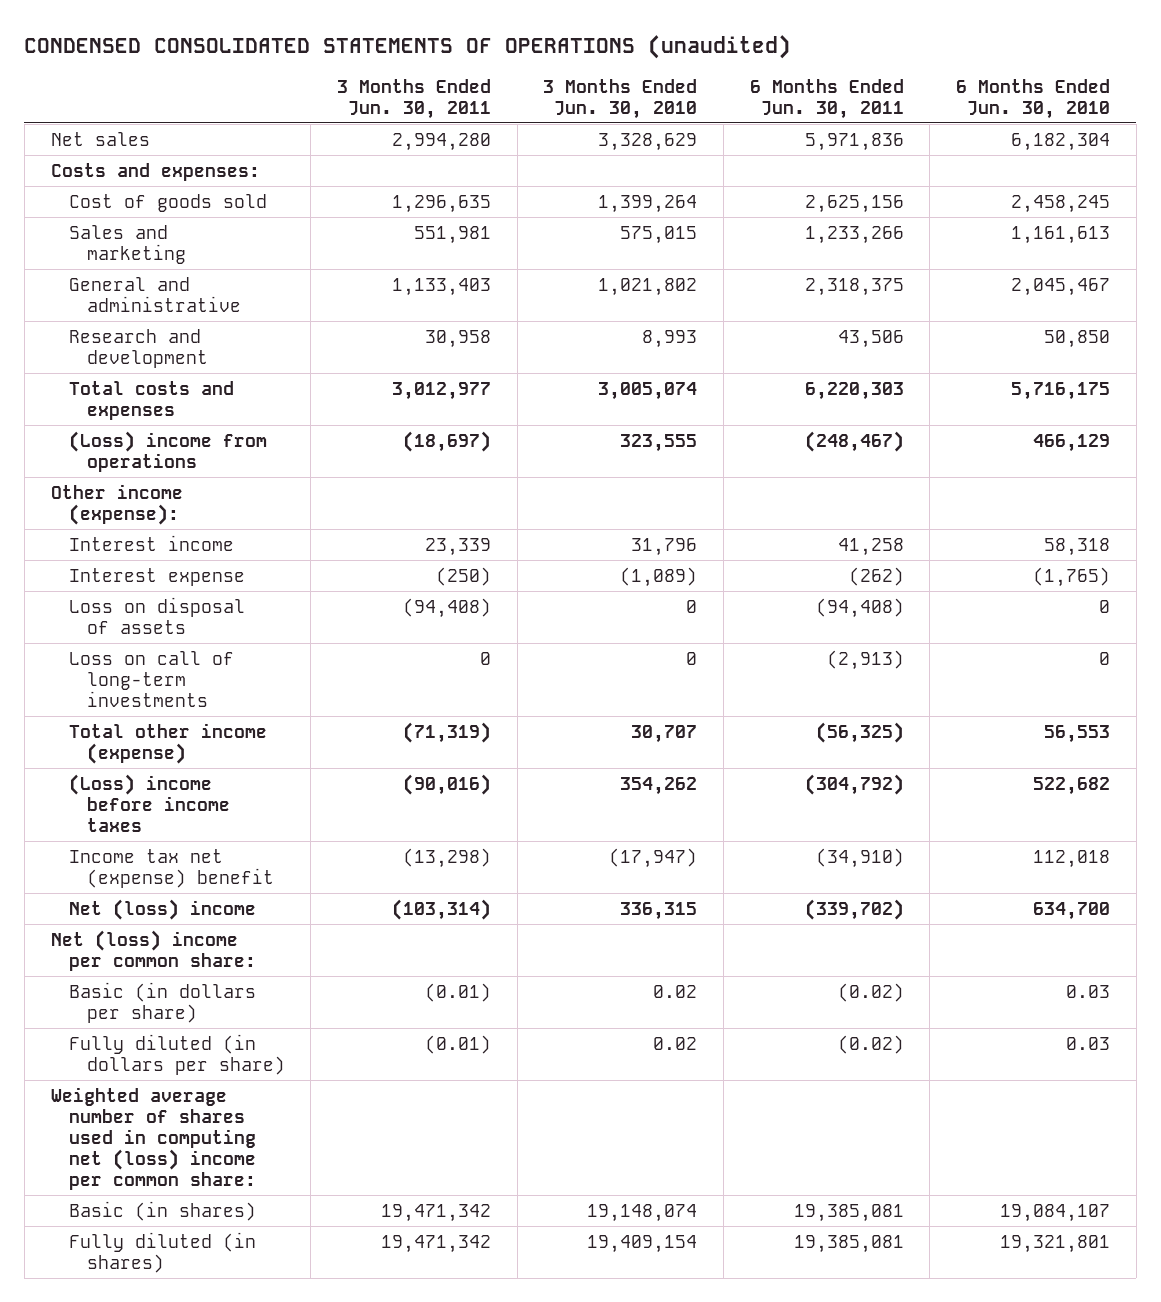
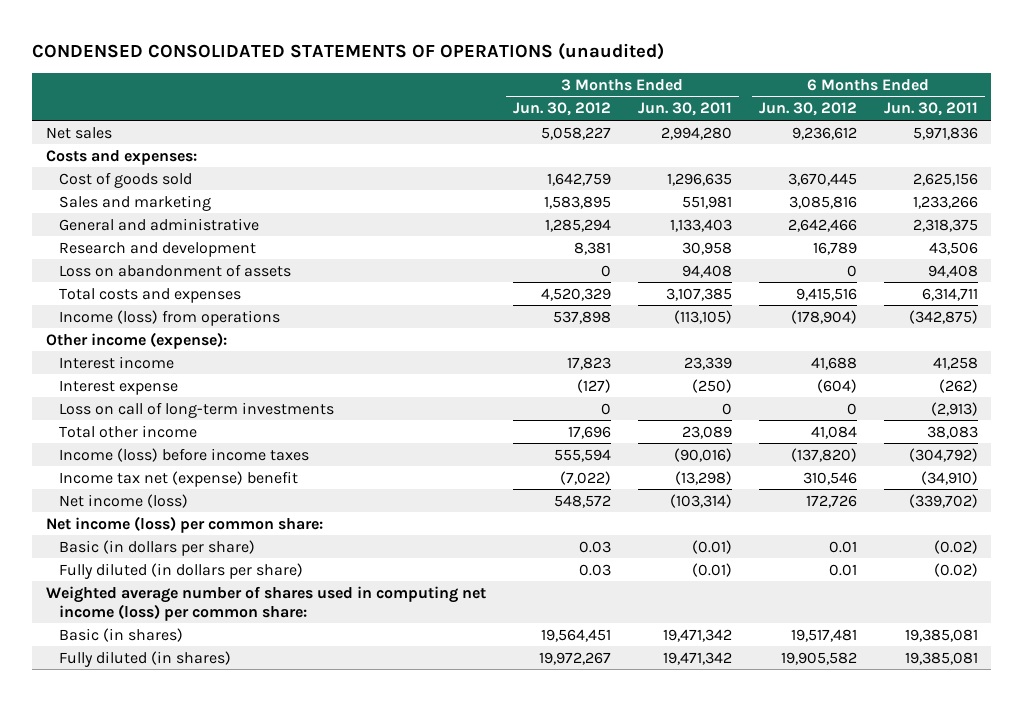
- | 3 Months Ended Jun. 30, 2011 | 3 Months Ended Jun. 30, 2010 | 6 Months Ended Jun. 30, 2011 | 6 Months Ended Jun. 30, 2010
+ | 3 Months Ended Jun. 30, 2012 | 3 Months Ended Jun. 30, 2011 | 6 Months Ended Jun. 30, 2012 | 6 Months Ended Jun. 30, 2011
- Total costs and expenses | 3,012,977 | 3,005,074 | 6,220,303 | 5,716,175
- (Loss) income from operations | (18,697) | 323,555 | (248,467) | 466,129
+ Loss on abandonment of assets | 0 | 94,408 | 0 | 94,408
+ Total costs and expenses | 4,520,329 | 3,107,385 | 9,415,516 | 6,314,711
+ Income (loss) from operations | 537,898 | (113,105) | (178,904) | (342,875)
- Loss on disposal of assets | (94,408) | 0 | (94,408) | 0
- Total other income (expense) | (71,319) | 30,707 | (56,325) | 56,553
- (Loss) income before income taxes | (90,016) | 354,262 | (304,792) | 522,682
+ Total other income | 17,696 | 23,089 | 41,084 | 38,083
+ Income (loss) before income taxes | 555,594 | (90,016) | (137,820) | (304,792)
- Net (loss) income | (103,314) | 336,315 | (339,702) | 634,700
- Net (loss) income per common share:
+ Net income (loss) | 548,572 | (103,314) | 172,726 | (339,702)
+ Net income (loss) per common share:
- Weighted average number of shares used in computing net (loss) income per common share:
+ Weighted average number of shares used in computing net income (loss) per common share:

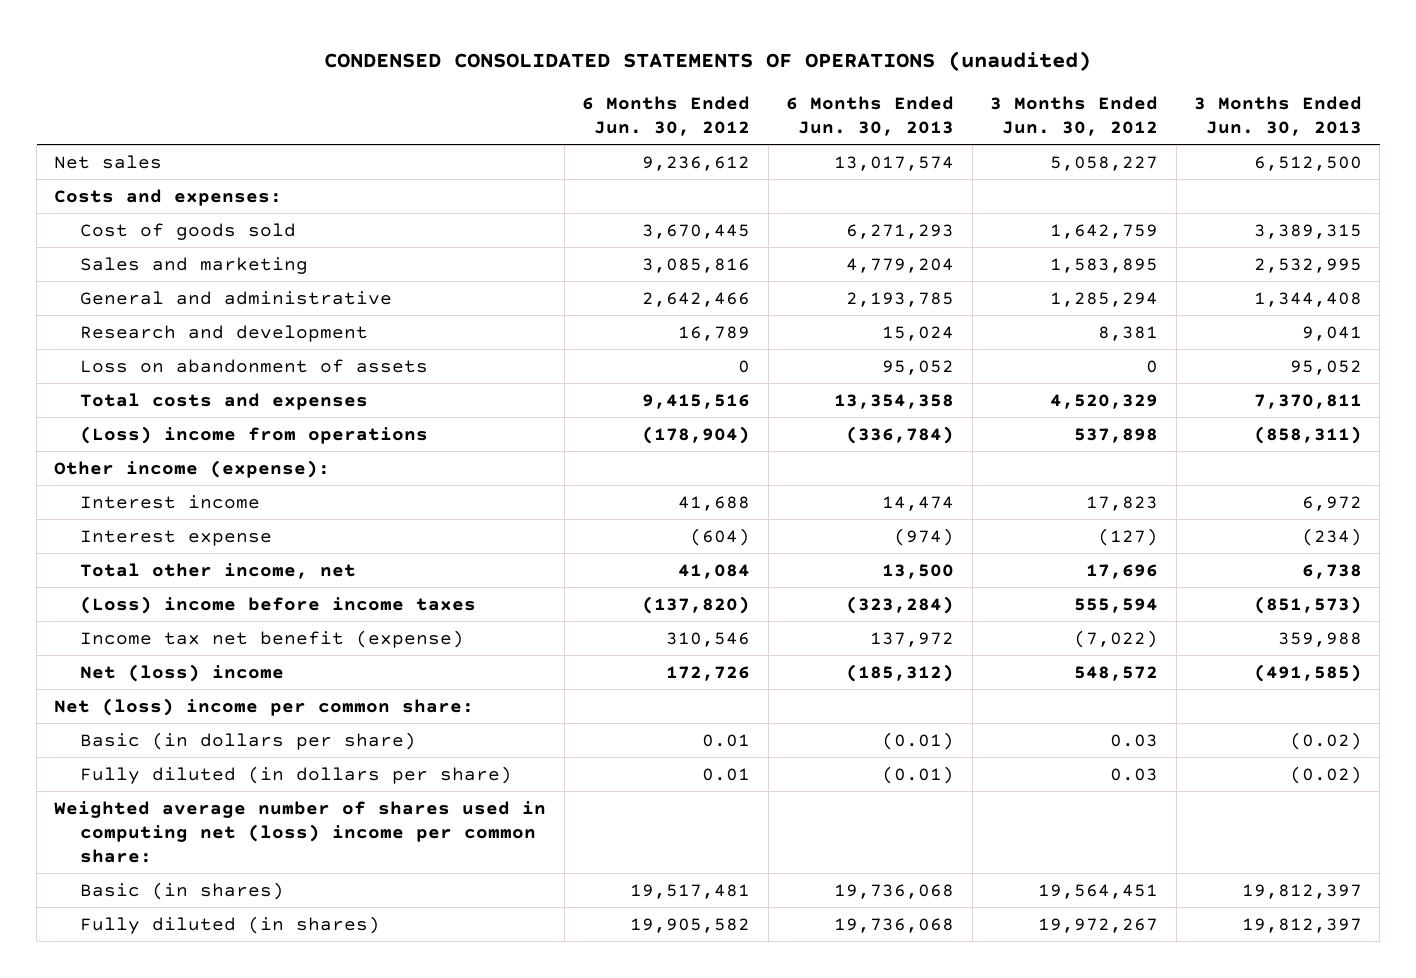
- | 3 Months Ended Jun. 30, 2012 | 3 Months Ended Jun. 30, 2011 | 6 Months Ended Jun. 30, 2012 | 6 Months Ended Jun. 30, 2011
+ | 6 Months Ended Jun. 30, 2012 | 6 Months Ended Jun. 30, 2013 | 3 Months Ended Jun. 30, 2012 | 3 Months Ended Jun. 30, 2013
- Income (loss) from operations | 537,898 | (113,105) | (178,904) | (342,875)
+ (Loss) income from operations | (178,904) | (336,784) | 537,898 | (858,311)
- Loss on call of long-term investments | 0 | 0 | 0 | (2,913)
- Total other income | 17,696 | 23,089 | 41,084 | 38,083
- Income (loss) before income taxes | 555,594 | (90,016) | (137,820) | (304,792)
- Income tax net (expense) benefit | (7,022) | (13,298) | 310,546 | (34,910)
- Net income (loss) | 548,572 | (103,314) | 172,726 | (339,702)
- Net income (loss) per common share:
+ Total other income, net | 41,084 | 13,500 | 17,696 | 6,738
+ (Loss) income before income taxes | (137,820) | (323,284) | 555,594 | (851,573)
+ Income tax net benefit (expense) | 310,546 | 137,972 | (7,022) | 359,988
+ Net (loss) income | 172,726 | (185,312) | 548,572 | (491,585)
+ Net (loss) income per common share:
- Weighted average number of shares used in computing net income (loss) per common share:
+ Weighted average number of shares used in computing net (loss) income per common share:

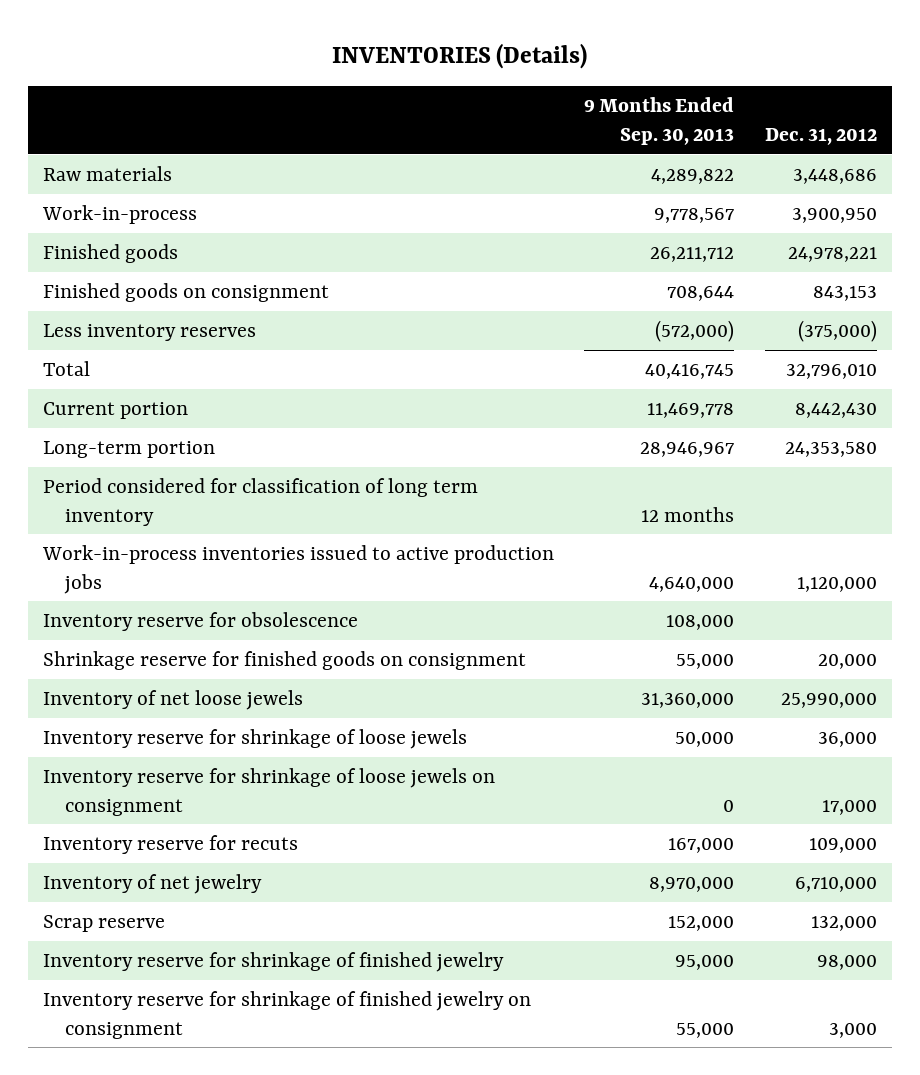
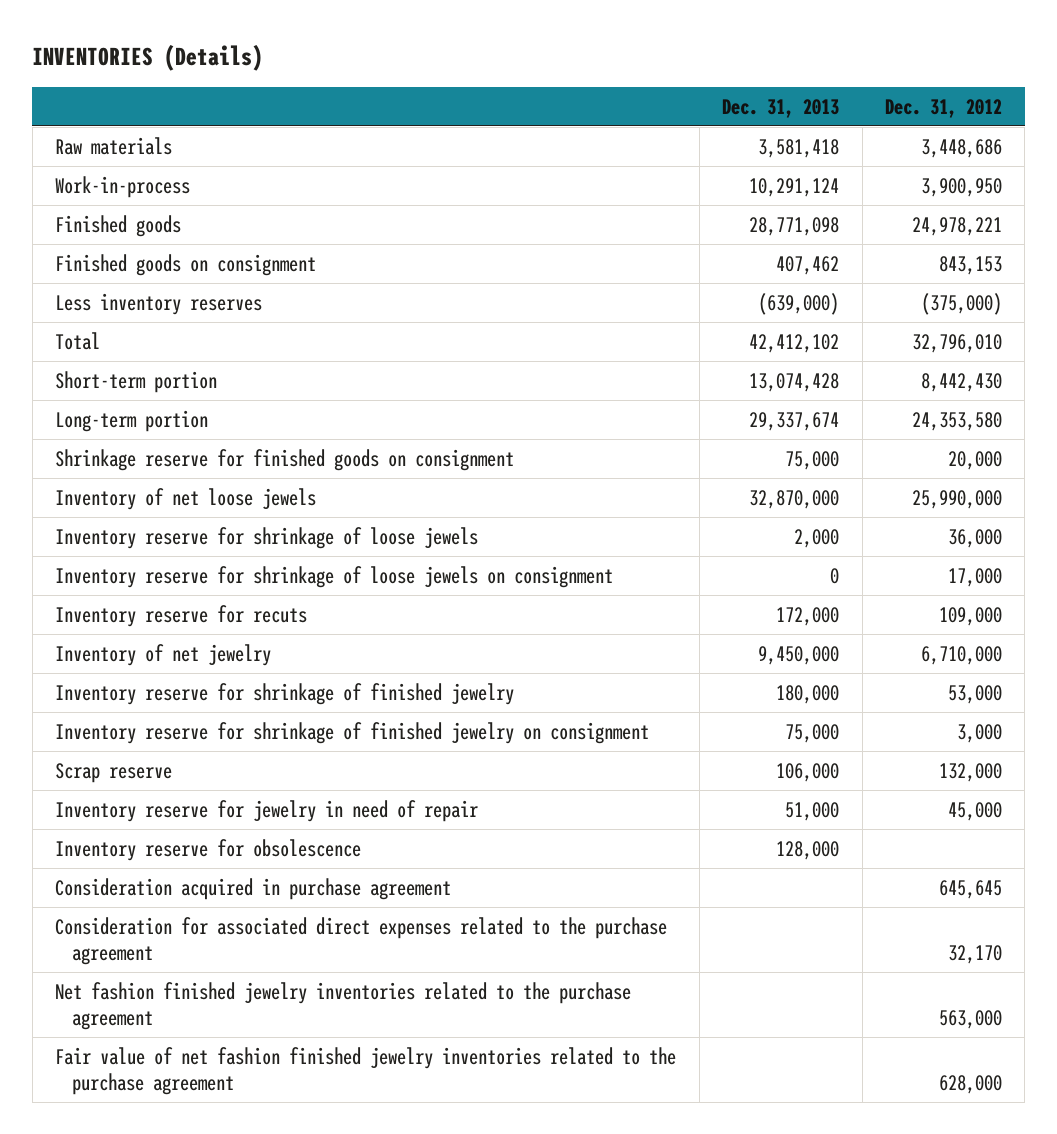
- | 9 Months Ended Sep. 30, 2013 | Dec. 31, 2012
+ | Dec. 31, 2013 | Dec. 31, 2012
- Current portion | 11,469,778 | 8,442,430
+ Short-term portion | 13,074,428 | 8,442,430
- Period considered for classification of long term inventory | 12 months |
- Work-in-process inventories issued to active production jobs | 4,640,000 | 1,120,000
- Inventory reserve for shrinkage of finished jewelry | 95,000 | 98,000
+ Inventory reserve for shrinkage of finished jewelry | 180,000 | 53,000
moved down: Scrap reserve | 106,000 | 132,000
+ Inventory reserve for jewelry in need of repair | 51,000 | 45,000
moved down: Inventory reserve for obsolescence | 128,000 |
+ Consideration acquired in purchase agreement | | 645,645
+ Consideration for associated direct expenses related to the purchase agreement | | 32,170
+ Net fashion finished jewelry inventories related to the purchase agreement | | 563,000
+ Fair value of net fashion finished jewelry inventories related to the purchase agreement | | 628,000

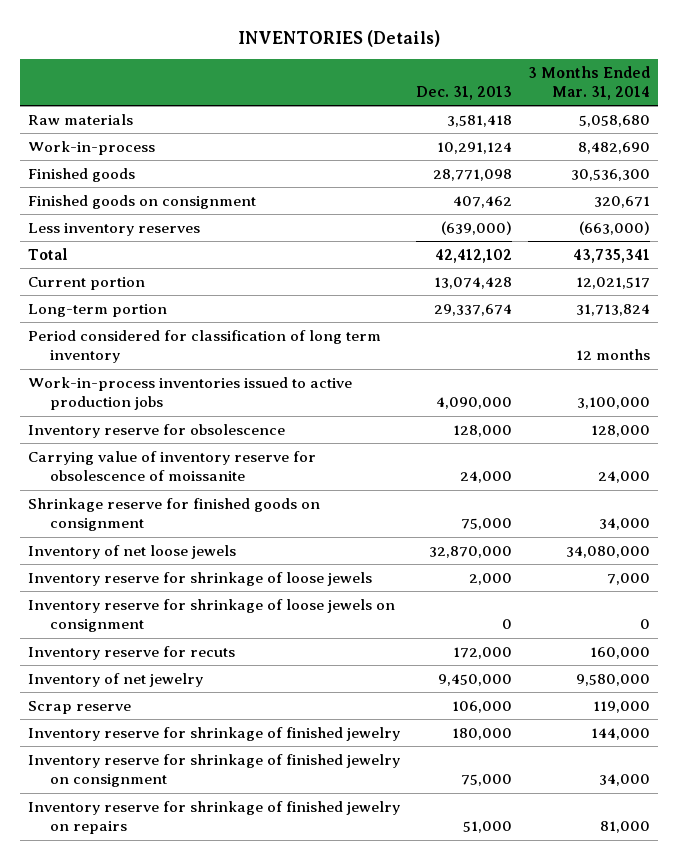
- | Dec. 31, 2013 | Dec. 31, 2012
+ | Dec. 31, 2013 | 3 Months Ended Mar. 31, 2014
- Short-term portion | 13,074,428 | 8,442,430
+ Current portion | 13,074,428 | 12,021,517
+ Period considered for classification of long term inventory | | 12 months
+ Work-in-process inventories issued to active production jobs | 4,090,000 | 3,100,000
moved up: Inventory reserve for obsolescence | 128,000 | 128,000
+ Carrying value of inventory reserve for obsolescence of moissanite | 24,000 | 24,000
moved up: Scrap reserve | 106,000 | 119,000
- Inventory reserve for jewelry in need of repair | 51,000 | 45,000
- Consideration acquired in purchase agreement | | 645,645
- Consideration for associated direct expenses related to the purchase agreement | | 32,170
- Net fashion finished jewelry inventories related to the purchase agreement | | 563,000
- Fair value of net fashion finished jewelry inventories related to the purchase agreement | | 628,000
+ Inventory reserve for shrinkage of finished jewelry on repairs | 51,000 | 81,000

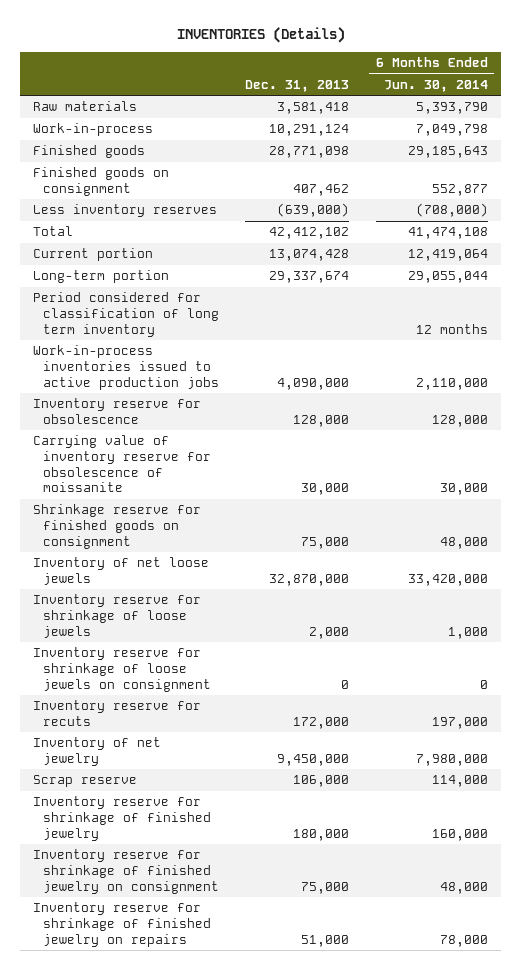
- | Dec. 31, 2013 | 3 Months Ended Mar. 31, 2014
+ | Dec. 31, 2013 | 6 Months Ended Jun. 30, 2014
- Carrying value of inventory reserve for obsolescence of moissanite | 24,000 | 24,000
+ Carrying value of inventory reserve for obsolescence of moissanite | 30,000 | 30,000

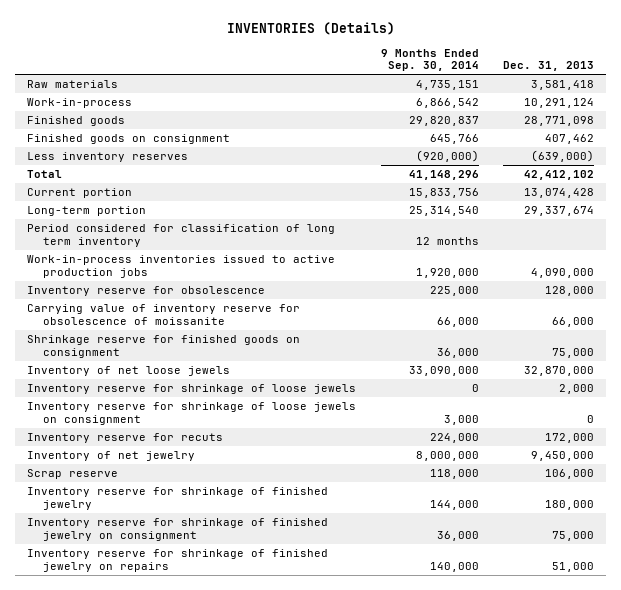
- | Dec. 31, 2013 | 6 Months Ended Jun. 30, 2014
+ | 9 Months Ended Sep. 30, 2014 | Dec. 31, 2013
- Carrying value of inventory reserve for obsolescence of moissanite | 30,000 | 30,000
+ Carrying value of inventory reserve for obsolescence of moissanite | 66,000 | 66,000

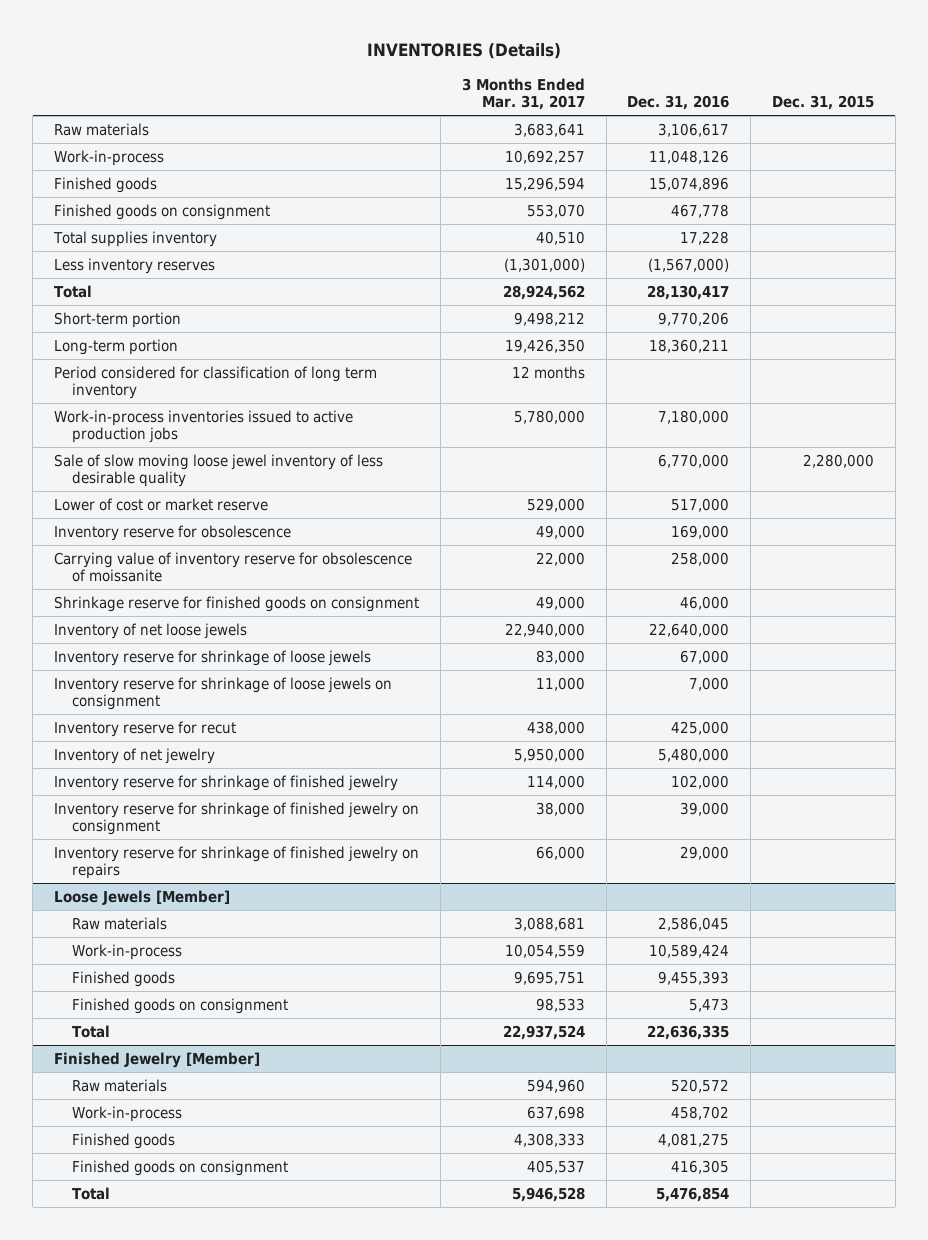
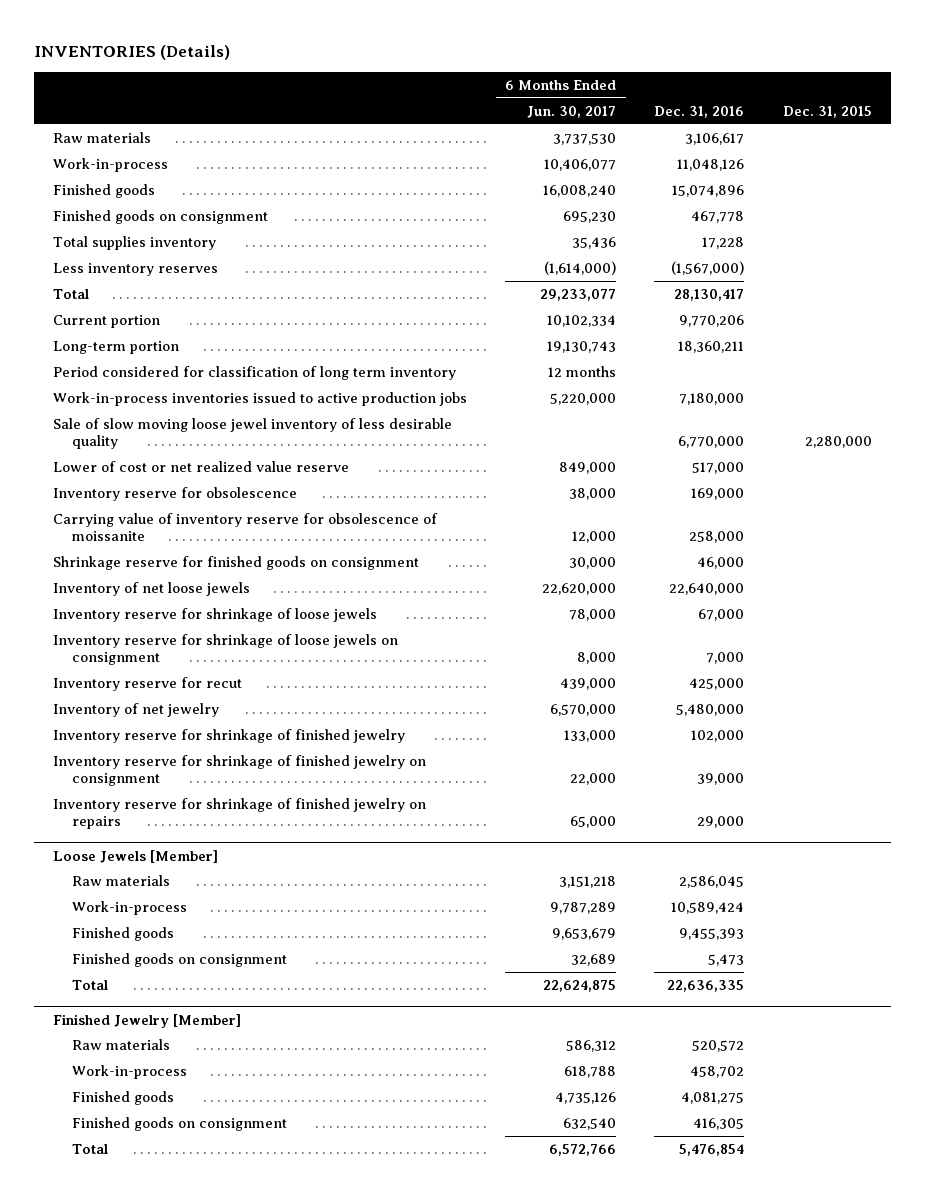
- | 3 Months Ended Mar. 31, 2017 | Dec. 31, 2016 | Dec. 31, 2015
+ | 6 Months Ended Jun. 30, 2017 | Dec. 31, 2016 | Dec. 31, 2015
- Short-term portion | 9,498,212 | 9,770,206 |
+ Current portion | 10,102,334 | 9,770,206 |
- Lower of cost or market reserve | 529,000 | 517,000 |
+ Lower of cost or net realized value reserve | 849,000 | 517,000 |

